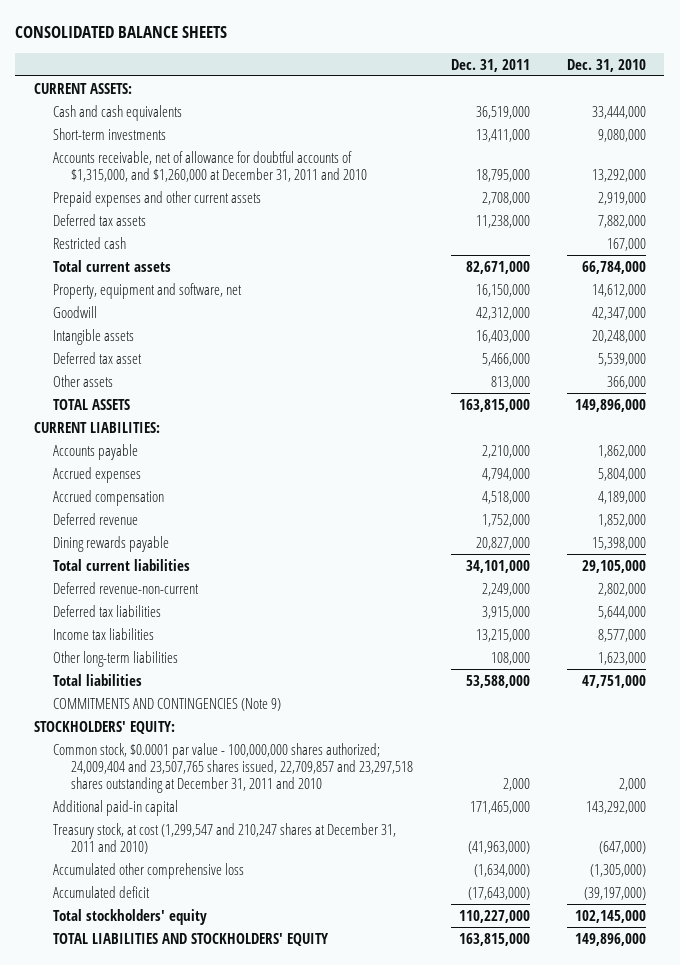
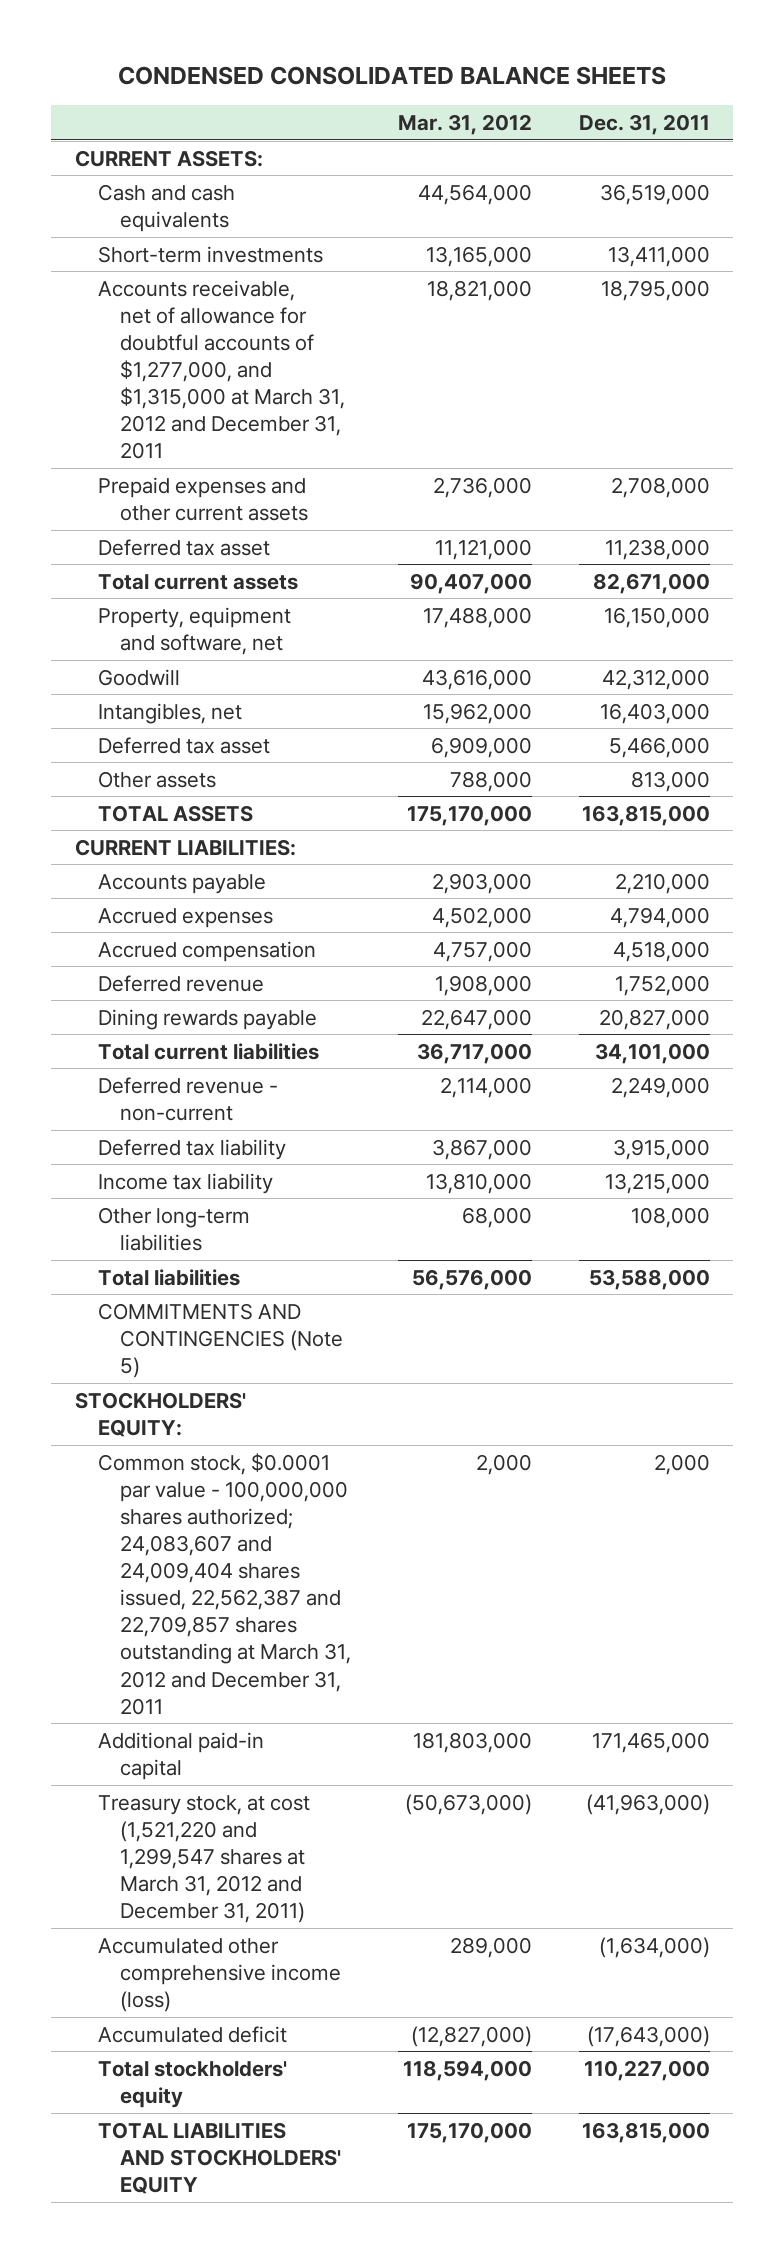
- CONSOLIDATED BALANCE SHEETS
+ CONDENSED CONSOLIDATED BALANCE SHEETS
- | Dec. 31, 2011 | Dec. 31, 2010
+ | Mar. 31, 2012 | Dec. 31, 2011
- Accounts receivable, net of allowance for doubtful accounts of $1,315,000, and $1,260,000 at December 31, 2011 and 2010 | 18,795,000 | 13,292,000
+ Accounts receivable, net of allowance for doubtful accounts of $1,277,000, and $1,315,000 at March 31, 2012 and December 31, 2011 | 18,821,000 | 18,795,000
- Deferred tax assets | 11,238,000 | 7,882,000
- Restricted cash | | 167,000
+ Deferred tax asset | 11,121,000 | 11,238,000
- Intangible assets | 16,403,000 | 20,248,000
+ Intangibles, net | 15,962,000 | 16,403,000
- Deferred revenue-non-current | 2,249,000 | 2,802,000
- Deferred tax liabilities | 3,915,000 | 5,644,000
- Income tax liabilities | 13,215,000 | 8,577,000
+ Deferred revenue - non-current | 2,114,000 | 2,249,000
+ Deferred tax liability | 3,867,000 | 3,915,000
+ Income tax liability | 13,810,000 | 13,215,000
- COMMITMENTS AND CONTINGENCIES (Note 9)
+ COMMITMENTS AND CONTINGENCIES (Note 5)
- Common stock, $0.0001 par value - 100,000,000 shares authorized; 24,009,404 and 23,507,765 shares issued, 22,709,857 and 23,297,518 shares outstanding at December 31, 2011 and 2010 | 2,000 | 2,000
+ Common stock, $0.0001 par value - 100,000,000 shares authorized; 24,083,607 and 24,009,404 shares issued, 22,562,387 and 22,709,857 shares outstanding at March 31, 2012 and December 31, 2011 | 2,000 | 2,000
- Treasury stock, at cost (1,299,547 and 210,247 shares at December 31, 2011 and 2010) | (41,963,000) | (647,000)
- Accumulated other comprehensive loss | (1,634,000) | (1,305,000)
+ Treasury stock, at cost (1,521,220 and 1,299,547 shares at March 31, 2012 and December 31, 2011) | (50,673,000) | (41,963,000)
+ Accumulated other comprehensive income (loss) | 289,000 | (1,634,000)

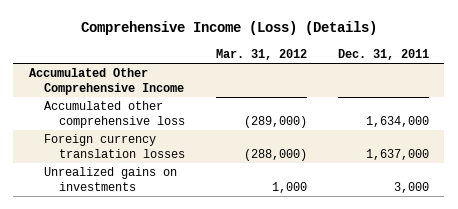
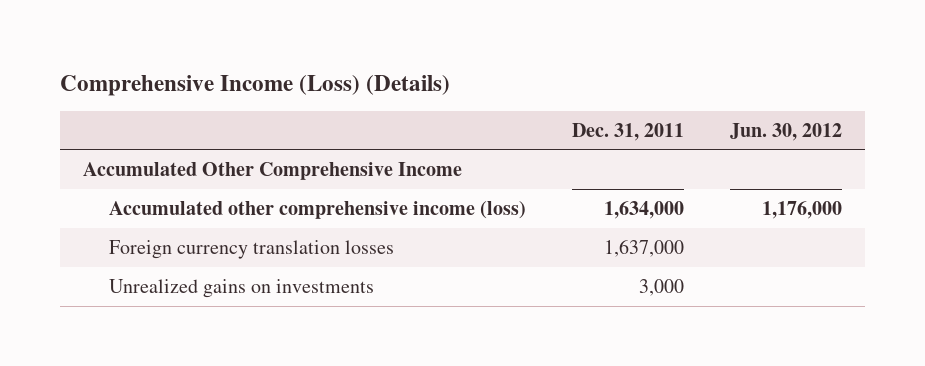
- | Mar. 31, 2012 | Dec. 31, 2011
+ | Dec. 31, 2011 | Jun. 30, 2012
- Accumulated other comprehensive loss | (289,000) | 1,634,000
+ Accumulated other comprehensive income (loss) | 1,634,000 | 1,176,000

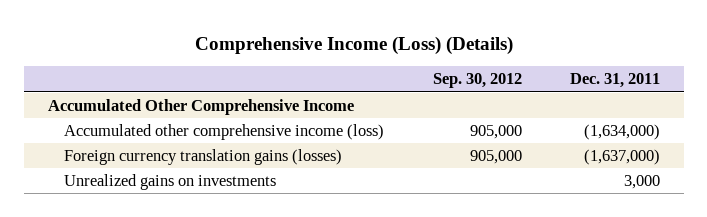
- | Dec. 31, 2011 | Jun. 30, 2012
+ | Sep. 30, 2012 | Dec. 31, 2011
- Accumulated other comprehensive income (loss) | 1,634,000 | 1,176,000
- Foreign currency translation losses | 1,637,000 |
+ Accumulated other comprehensive income (loss) | 905,000 | (1,634,000)
+ Foreign currency translation gains (losses) | 905,000 | (1,637,000)

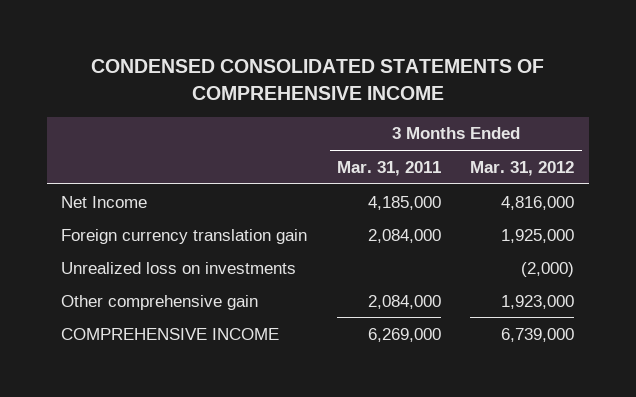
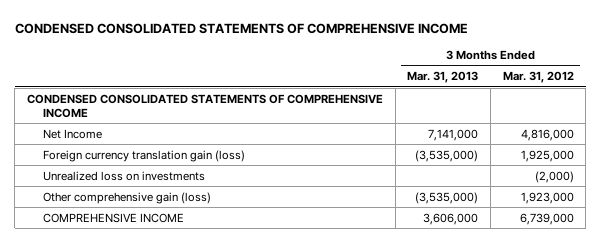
- | 3 Months Ended Mar. 31, 2011 | 3 Months Ended Mar. 31, 2012
+ | 3 Months Ended Mar. 31, 2013 | 3 Months Ended Mar. 31, 2012
+ CONDENSED CONSOLIDATED STATEMENTS OF COMPREHENSIVE INCOME
- Foreign currency translation gain | 2,084,000 | 1,925,000
+ Foreign currency translation gain (loss) | (3,535,000) | 1,925,000
- Other comprehensive gain | 2,084,000 | 1,923,000
+ Other comprehensive gain (loss) | (3,535,000) | 1,923,000

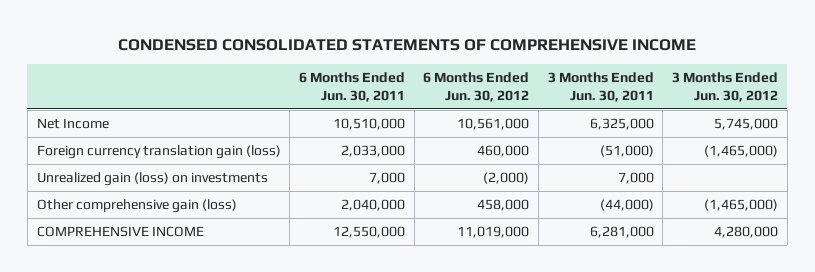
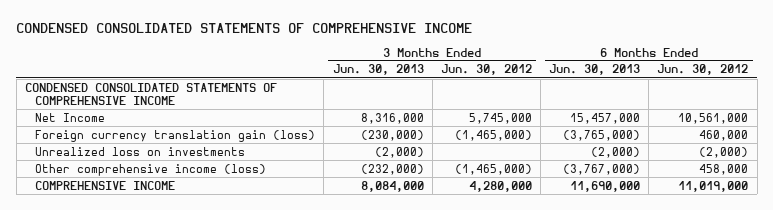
- | 6 Months Ended Jun. 30, 2011 | 6 Months Ended Jun. 30, 2012 | 3 Months Ended Jun. 30, 2011 | 3 Months Ended Jun. 30, 2012
+ | 3 Months Ended Jun. 30, 2013 | 3 Months Ended Jun. 30, 2012 | 6 Months Ended Jun. 30, 2013 | 6 Months Ended Jun. 30, 2012
+ CONDENSED CONSOLIDATED STATEMENTS OF COMPREHENSIVE INCOME
- Unrealized gain (loss) on investments | 7,000 | (2,000) | 7,000 |
- Other comprehensive gain (loss) | 2,040,000 | 458,000 | (44,000) | (1,465,000)
+ Unrealized loss on investments | (2,000) | | (2,000) | (2,000)
+ Other comprehensive income (loss) | (232,000) | (1,465,000) | (3,767,000) | 458,000

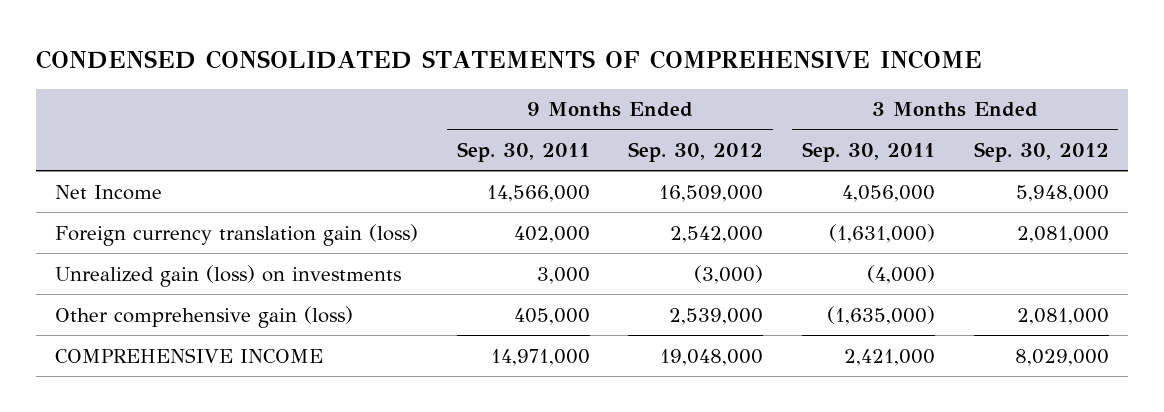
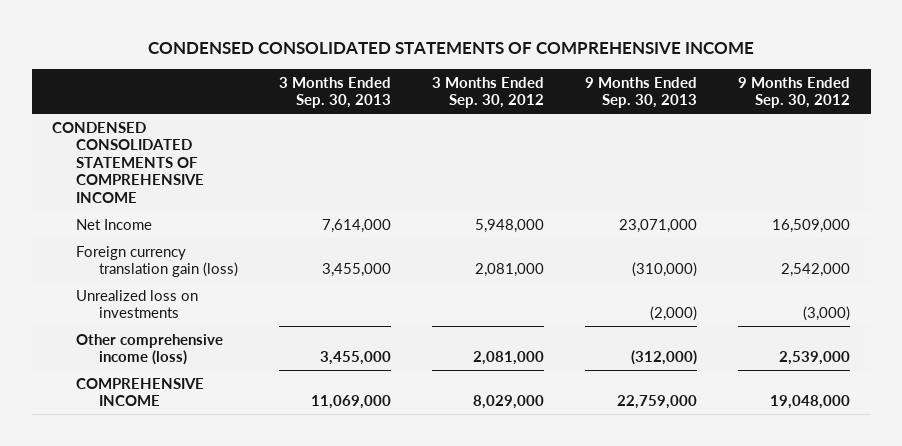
- | 9 Months Ended Sep. 30, 2011 | 9 Months Ended Sep. 30, 2012 | 3 Months Ended Sep. 30, 2011 | 3 Months Ended Sep. 30, 2012
+ | 3 Months Ended Sep. 30, 2013 | 3 Months Ended Sep. 30, 2012 | 9 Months Ended Sep. 30, 2013 | 9 Months Ended Sep. 30, 2012
+ CONDENSED CONSOLIDATED STATEMENTS OF COMPREHENSIVE INCOME
- Unrealized gain (loss) on investments | 3,000 | (3,000) | (4,000) |
- Other comprehensive gain (loss) | 405,000 | 2,539,000 | (1,635,000) | 2,081,000
+ Unrealized loss on investments | | | (2,000) | (3,000)
+ Other comprehensive income (loss) | 3,455,000 | 2,081,000 | (312,000) | 2,539,000

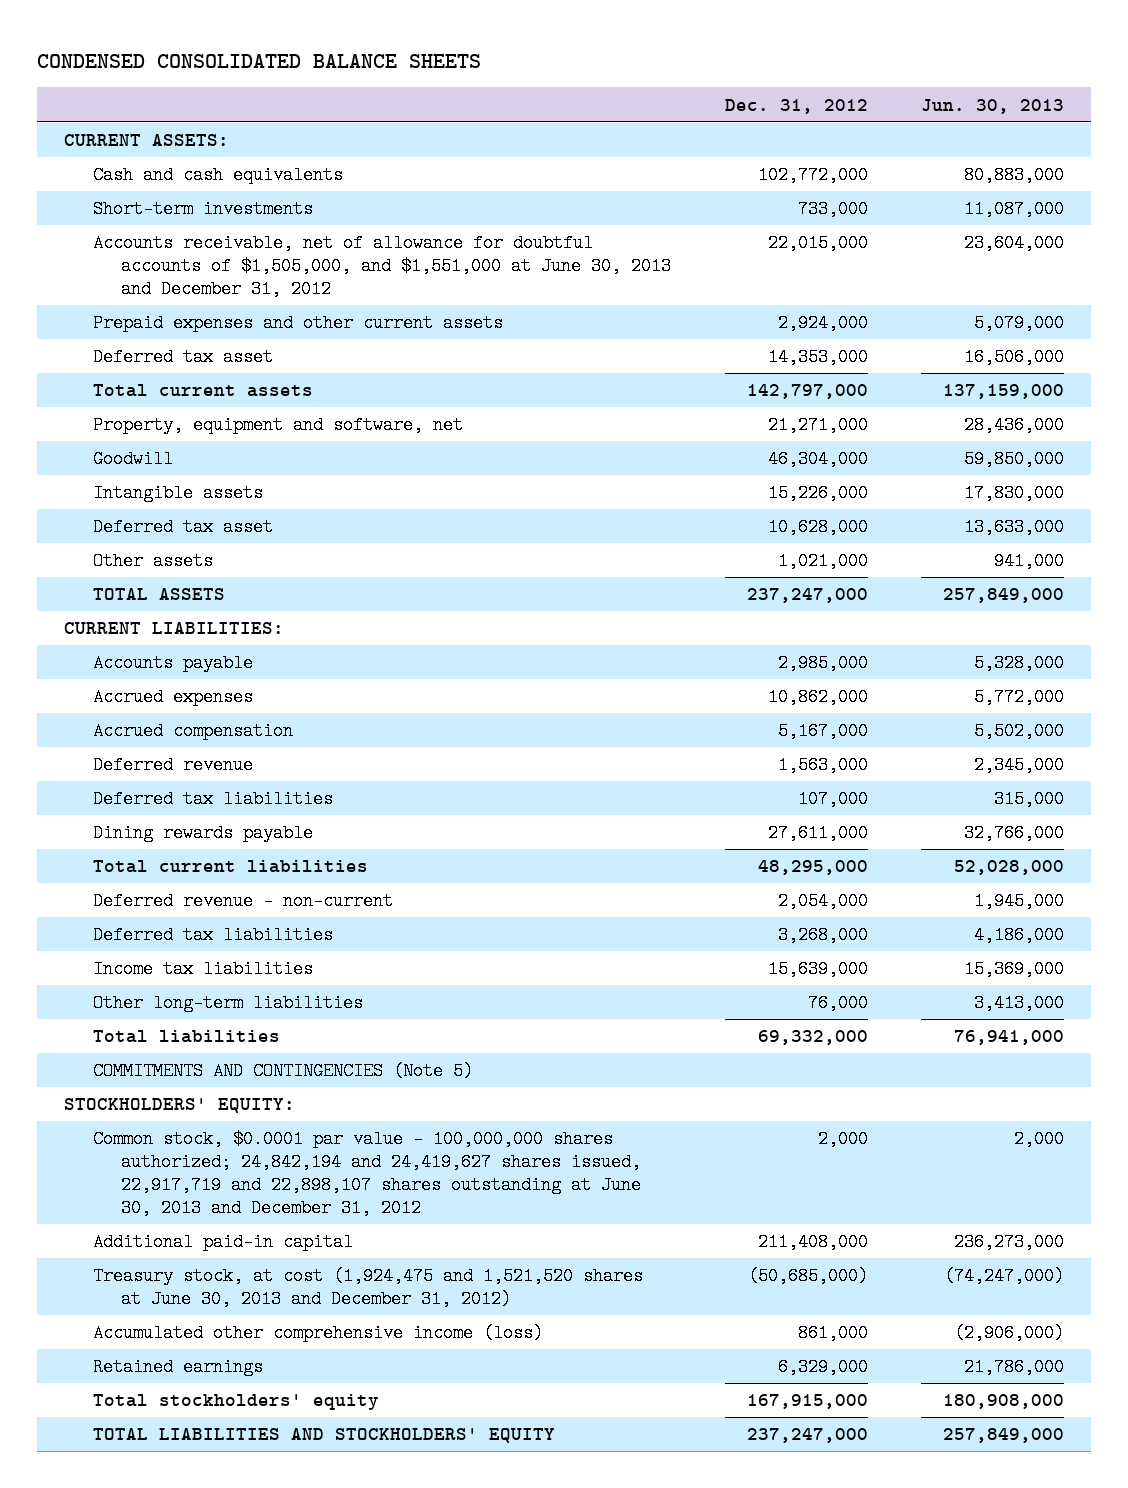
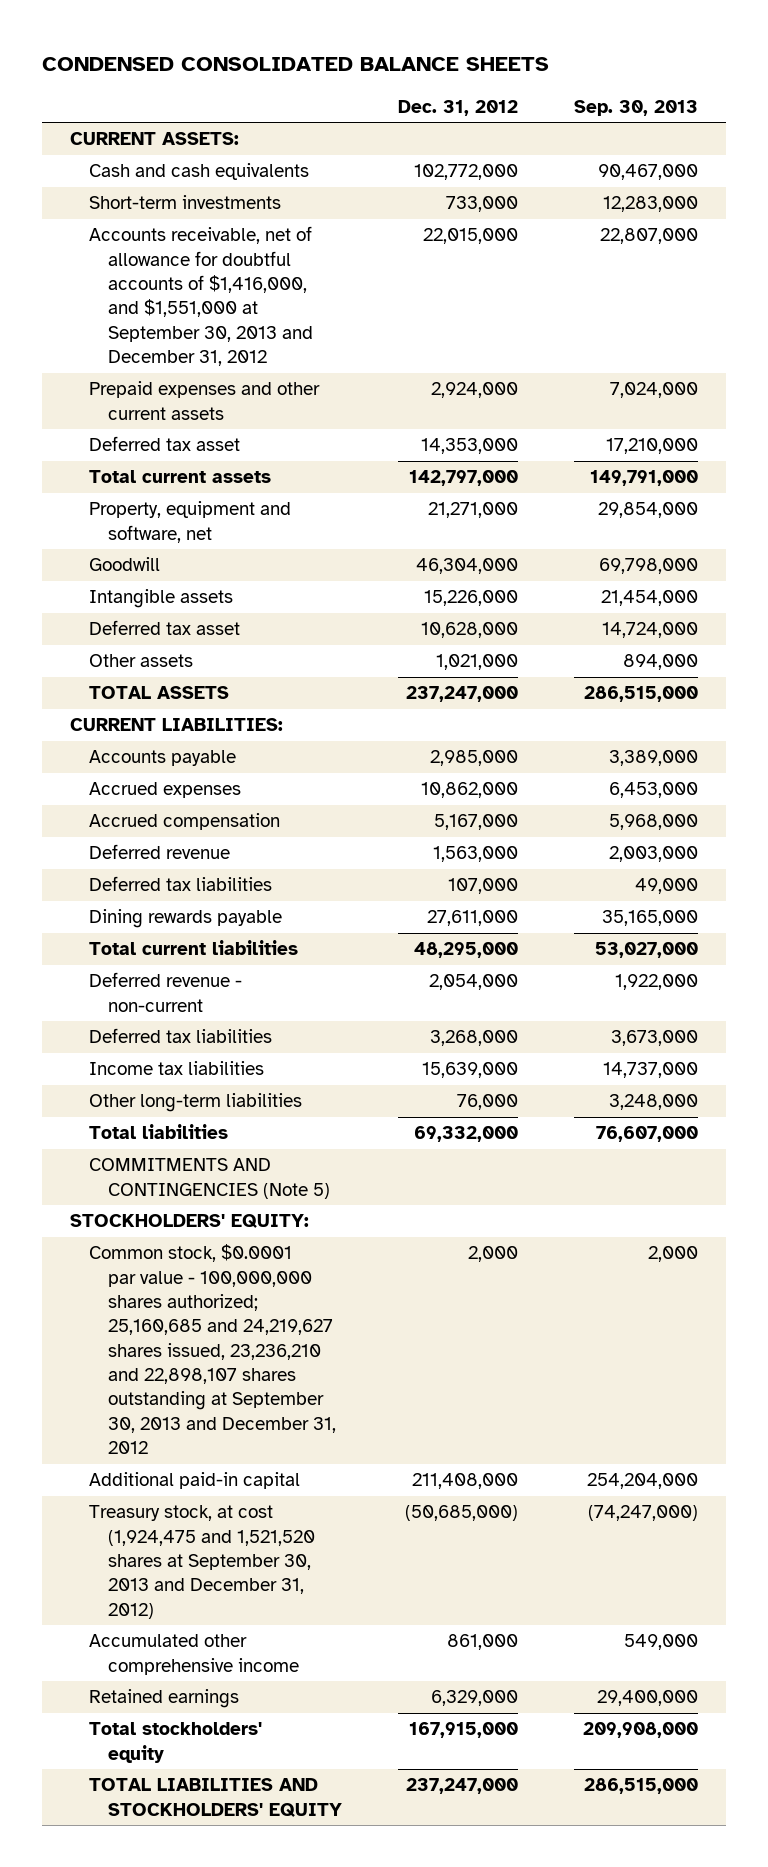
- | Dec. 31, 2012 | Jun. 30, 2013
+ | Dec. 31, 2012 | Sep. 30, 2013
- Accounts receivable, net of allowance for doubtful accounts of $1,505,000, and $1,551,000 at June 30, 2013 and December 31, 2012 | 22,015,000 | 23,604,000
+ Accounts receivable, net of allowance for doubtful accounts of $1,416,000, and $1,551,000 at September 30, 2013 and December 31, 2012 | 22,015,000 | 22,807,000
- Common stock, $0.0001 par value - 100,000,000 shares authorized; 24,842,194 and 24,419,627 shares issued, 22,917,719 and 22,898,107 shares outstanding at June 30, 2013 and December 31, 2012 | 2,000 | 2,000
+ Common stock, $0.0001 par value - 100,000,000 shares authorized; 25,160,685 and 24,219,627 shares issued, 23,236,210 and 22,898,107 shares outstanding at September 30, 2013 and December 31, 2012 | 2,000 | 2,000
- Treasury stock, at cost (1,924,475 and 1,521,520 shares at June 30, 2013 and December 31, 2012) | (50,685,000) | (74,247,000)
- Accumulated other comprehensive income (loss) | 861,000 | (2,906,000)
+ Treasury stock, at cost (1,924,475 and 1,521,520 shares at September 30, 2013 and December 31, 2012) | (50,685,000) | (74,247,000)
+ Accumulated other comprehensive income | 861,000 | 549,000

